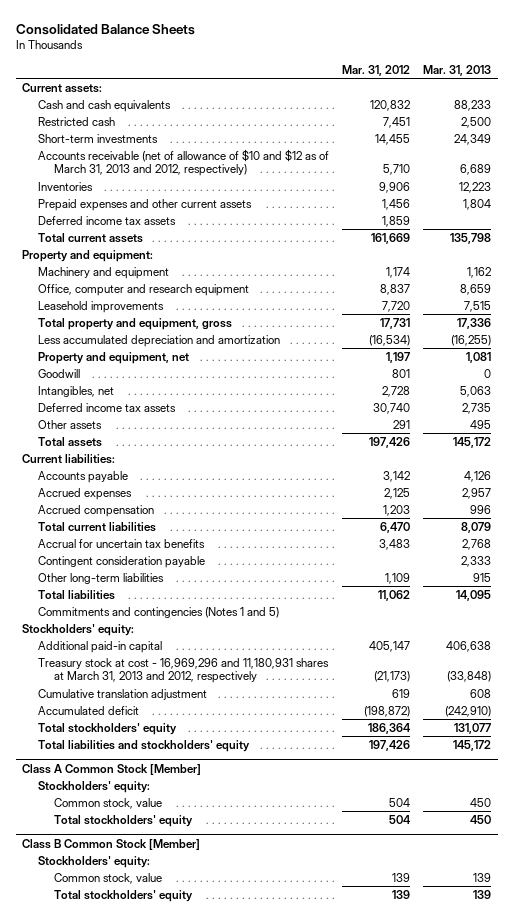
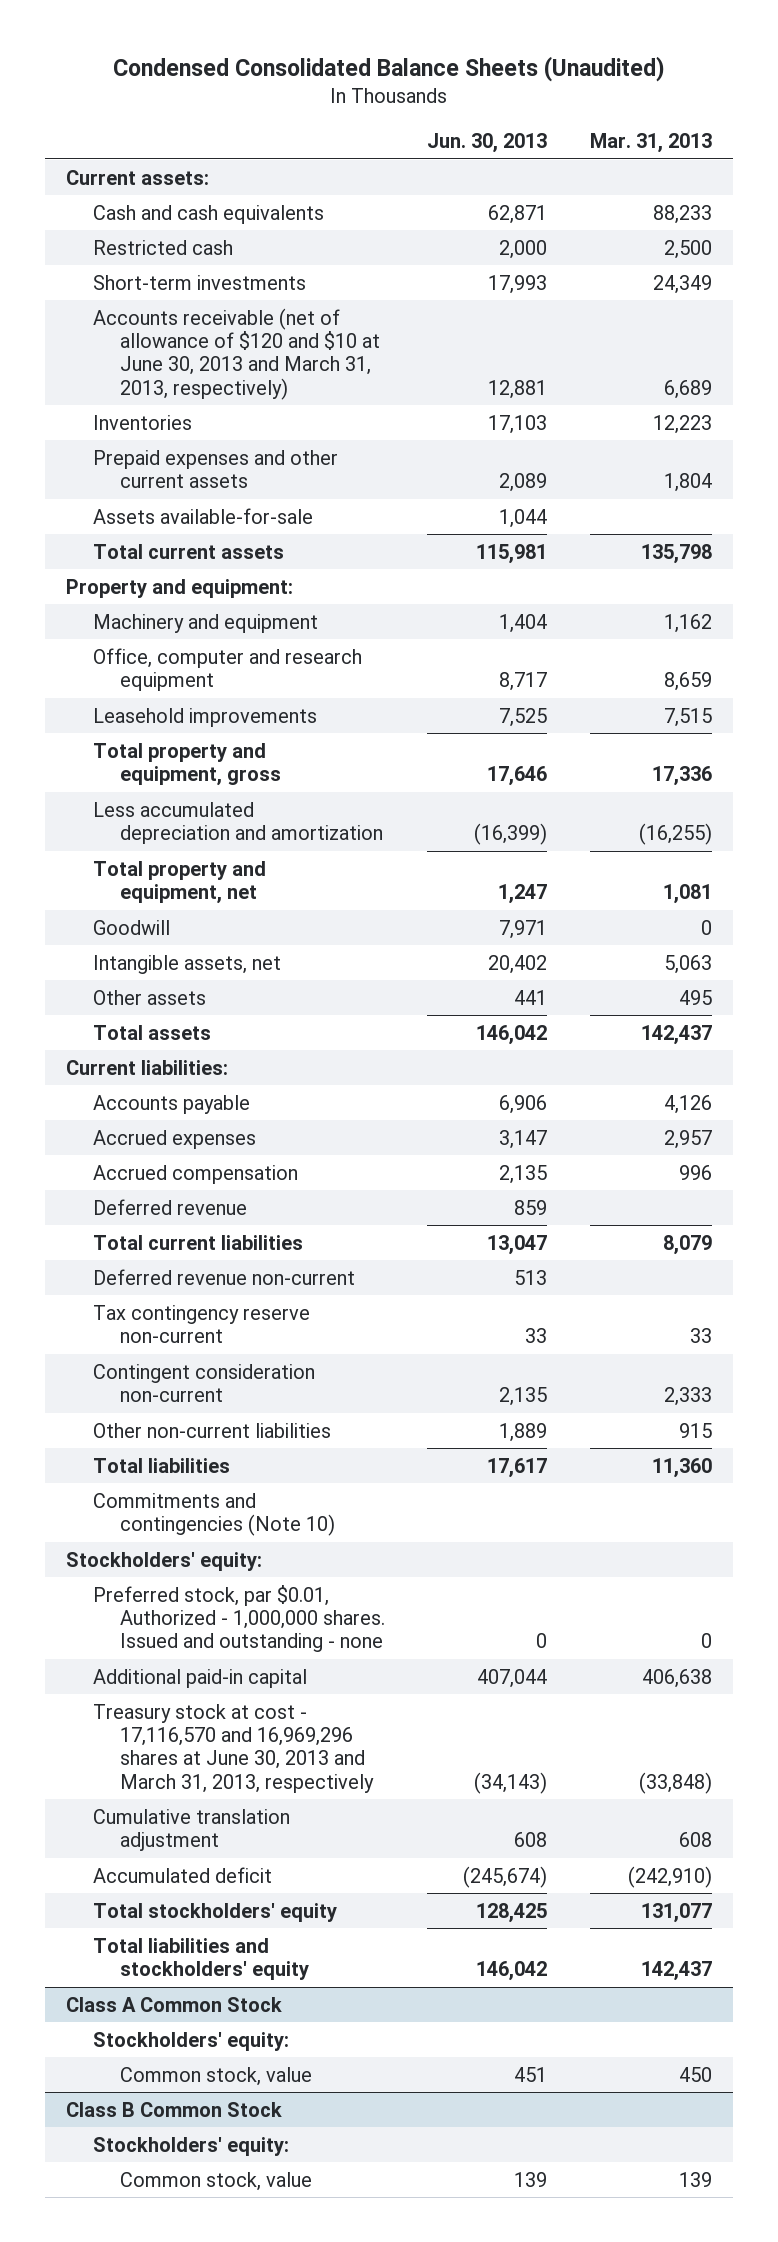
- Consolidated Balance Sheets
+ Condensed Consolidated Balance Sheets (Unaudited)
- | Mar. 31, 2012 | Mar. 31, 2013
+ | Jun. 30, 2013 | Mar. 31, 2013
- Accounts receivable (net of allowance of $10 and $12 as of March 31, 2013 and 2012, respectively) | 5,710 | 6,689
+ Accounts receivable (net of allowance of $120 and $10 at June 30, 2013 and March 31, 2013, respectively) | 12,881 | 6,689
- Deferred income tax assets | 1,859 |
+ Assets available-for-sale | 1,044 |
- Property and equipment, net | 1,197 | 1,081
+ Total property and equipment, net | 1,247 | 1,081
- Intangibles, net | 2,728 | 5,063
- Deferred income tax assets | 30,740 | 2,735
+ Intangible assets, net | 20,402 | 5,063
- Total assets | 197,426 | 145,172
+ Total assets | 146,042 | 142,437
+ Deferred revenue | 859 |
- Accrual for uncertain tax benefits | 3,483 | 2,768
- Contingent consideration payable | | 2,333
- Other long-term liabilities | 1,109 | 915
- Total liabilities | 11,062 | 14,095
- Commitments and contingencies (Notes 1 and 5)
+ Deferred revenue non-current | 513 |
+ Tax contingency reserve non-current | 33 | 33
+ Contingent consideration non-current | 2,135 | 2,333
+ Other non-current liabilities | 1,889 | 915
+ Total liabilities | 17,617 | 11,360
+ Commitments and contingencies (Note 10)
+ Preferred stock, par $0.01, Authorized - 1,000,000 shares. Issued and outstanding - none | 0 | 0
- Treasury stock at cost - 16,969,296 and 11,180,931 shares at March 31, 2013 and 2012, respectively | (21,173) | (33,848)
+ Treasury stock at cost - 17,116,570 and 16,969,296 shares at June 30, 2013 and March 31, 2013, respectively | (34,143) | (33,848)
- Total liabilities and stockholders' equity | 197,426 | 145,172
- Class A Common Stock [Member]
+ Total liabilities and stockholders' equity | 146,042 | 142,437
+ Class A Common Stock
- Total stockholders' equity | 504 | 450
- Class B Common Stock [Member]
+ Class B Common Stock
- Total stockholders' equity | 139 | 139

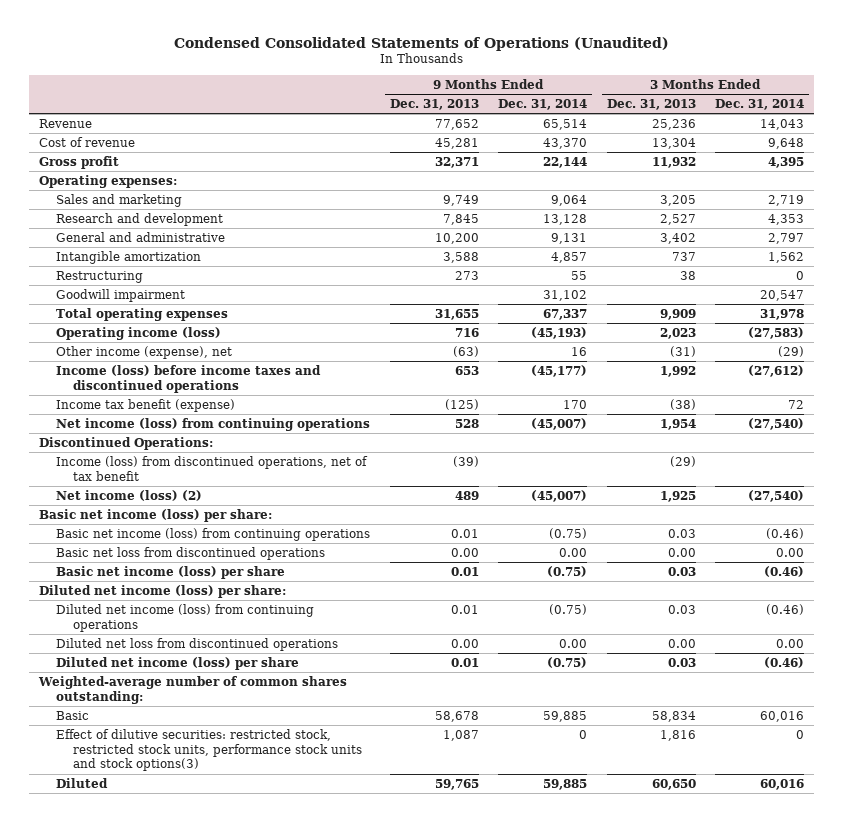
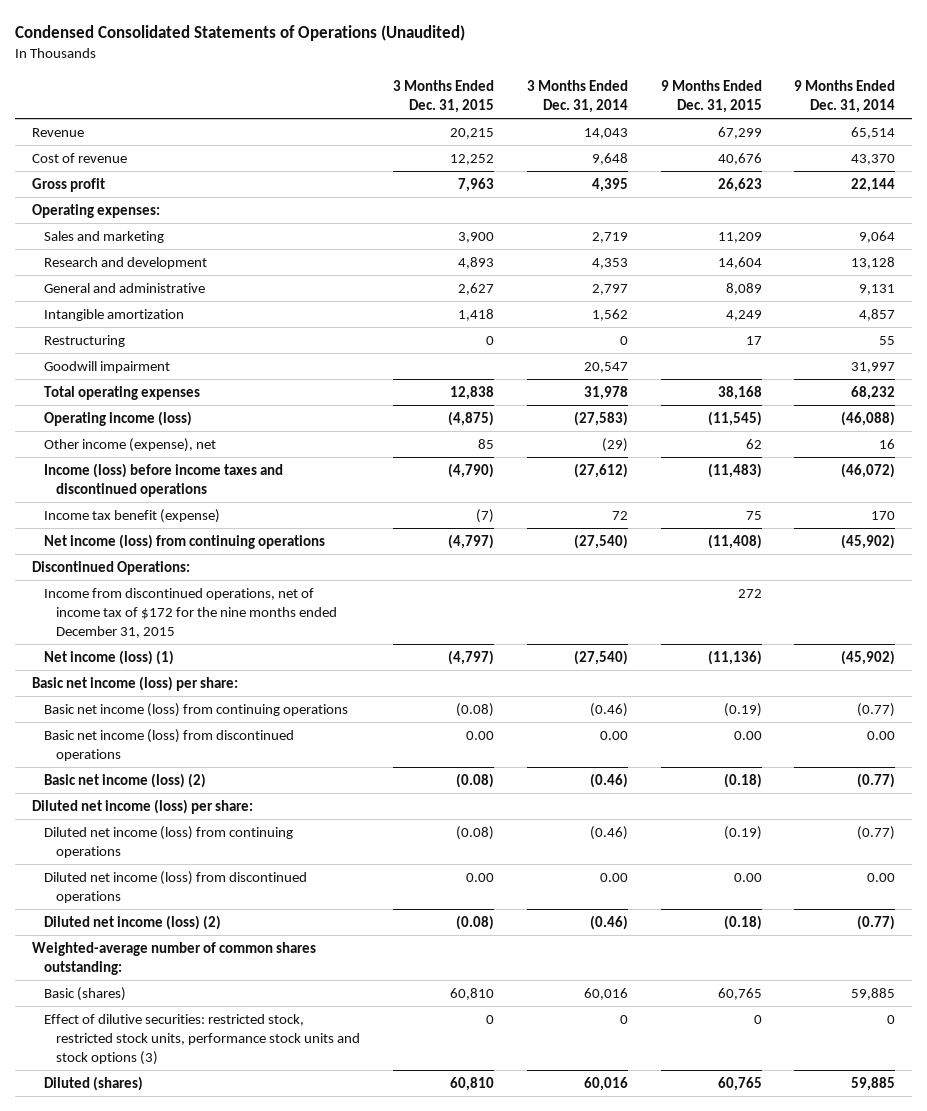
- | 9 Months Ended Dec. 31, 2013 | 9 Months Ended Dec. 31, 2014 | 3 Months Ended Dec. 31, 2013 | 3 Months Ended Dec. 31, 2014
+ | 3 Months Ended Dec. 31, 2015 | 3 Months Ended Dec. 31, 2014 | 9 Months Ended Dec. 31, 2015 | 9 Months Ended Dec. 31, 2014
- Goodwill impairment | | 31,102 | | 20,547
- Total operating expenses | 31,655 | 67,337 | 9,909 | 31,978
- Operating income (loss) | 716 | (45,193) | 2,023 | (27,583)
+ Goodwill impairment | | 20,547 | | 31,997
+ Total operating expenses | 12,838 | 31,978 | 38,168 | 68,232
+ Operating income (loss) | (4,875) | (27,583) | (11,545) | (46,088)
- Income (loss) before income taxes and discontinued operations | 653 | (45,177) | 1,992 | (27,612)
+ Income (loss) before income taxes and discontinued operations | (4,790) | (27,612) | (11,483) | (46,072)
- Net income (loss) from continuing operations | 528 | (45,007) | 1,954 | (27,540)
+ Net income (loss) from continuing operations | (4,797) | (27,540) | (11,408) | (45,902)
- Income (loss) from discontinued operations, net of tax benefit | (39) | | (29) |
- Net income (loss) (2) | 489 | (45,007) | 1,925 | (27,540)
+ Income from discontinued operations, net of income tax of $172 for the nine months ended December 31, 2015 | | | 272 |
+ Net income (loss) (1) | (4,797) | (27,540) | (11,136) | (45,902)
- Basic net income (loss) from continuing operations | 0.01 | (0.75) | 0.03 | (0.46)
- Basic net loss from discontinued operations | 0.00 | 0.00 | 0.00 | 0.00
- Basic net income (loss) per share | 0.01 | (0.75) | 0.03 | (0.46)
+ Basic net income (loss) from continuing operations | (0.08) | (0.46) | (0.19) | (0.77)
+ Basic net income (loss) from discontinued operations | 0.00 | 0.00 | 0.00 | 0.00
+ Basic net income (loss) (2) | (0.08) | (0.46) | (0.18) | (0.77)
- Diluted net income (loss) from continuing operations | 0.01 | (0.75) | 0.03 | (0.46)
- Diluted net loss from discontinued operations | 0.00 | 0.00 | 0.00 | 0.00
- Diluted net income (loss) per share | 0.01 | (0.75) | 0.03 | (0.46)
+ Diluted net income (loss) from continuing operations | (0.08) | (0.46) | (0.19) | (0.77)
+ Diluted net income (loss) from discontinued operations | 0.00 | 0.00 | 0.00 | 0.00
+ Diluted net income (loss) (2) | (0.08) | (0.46) | (0.18) | (0.77)
- Basic | 58,678 | 59,885 | 58,834 | 60,016
- Effect of dilutive securities: restricted stock, restricted stock units, performance stock units and stock options(3) | 1,087 | 0 | 1,816 | 0
- Diluted | 59,765 | 59,885 | 60,650 | 60,016
+ Basic (shares) | 60,810 | 60,016 | 60,765 | 59,885
+ Effect of dilutive securities: restricted stock, restricted stock units, performance stock units and stock options (3) | 0 | 0 | 0 | 0
+ Diluted (shares) | 60,810 | 60,016 | 60,765 | 59,885

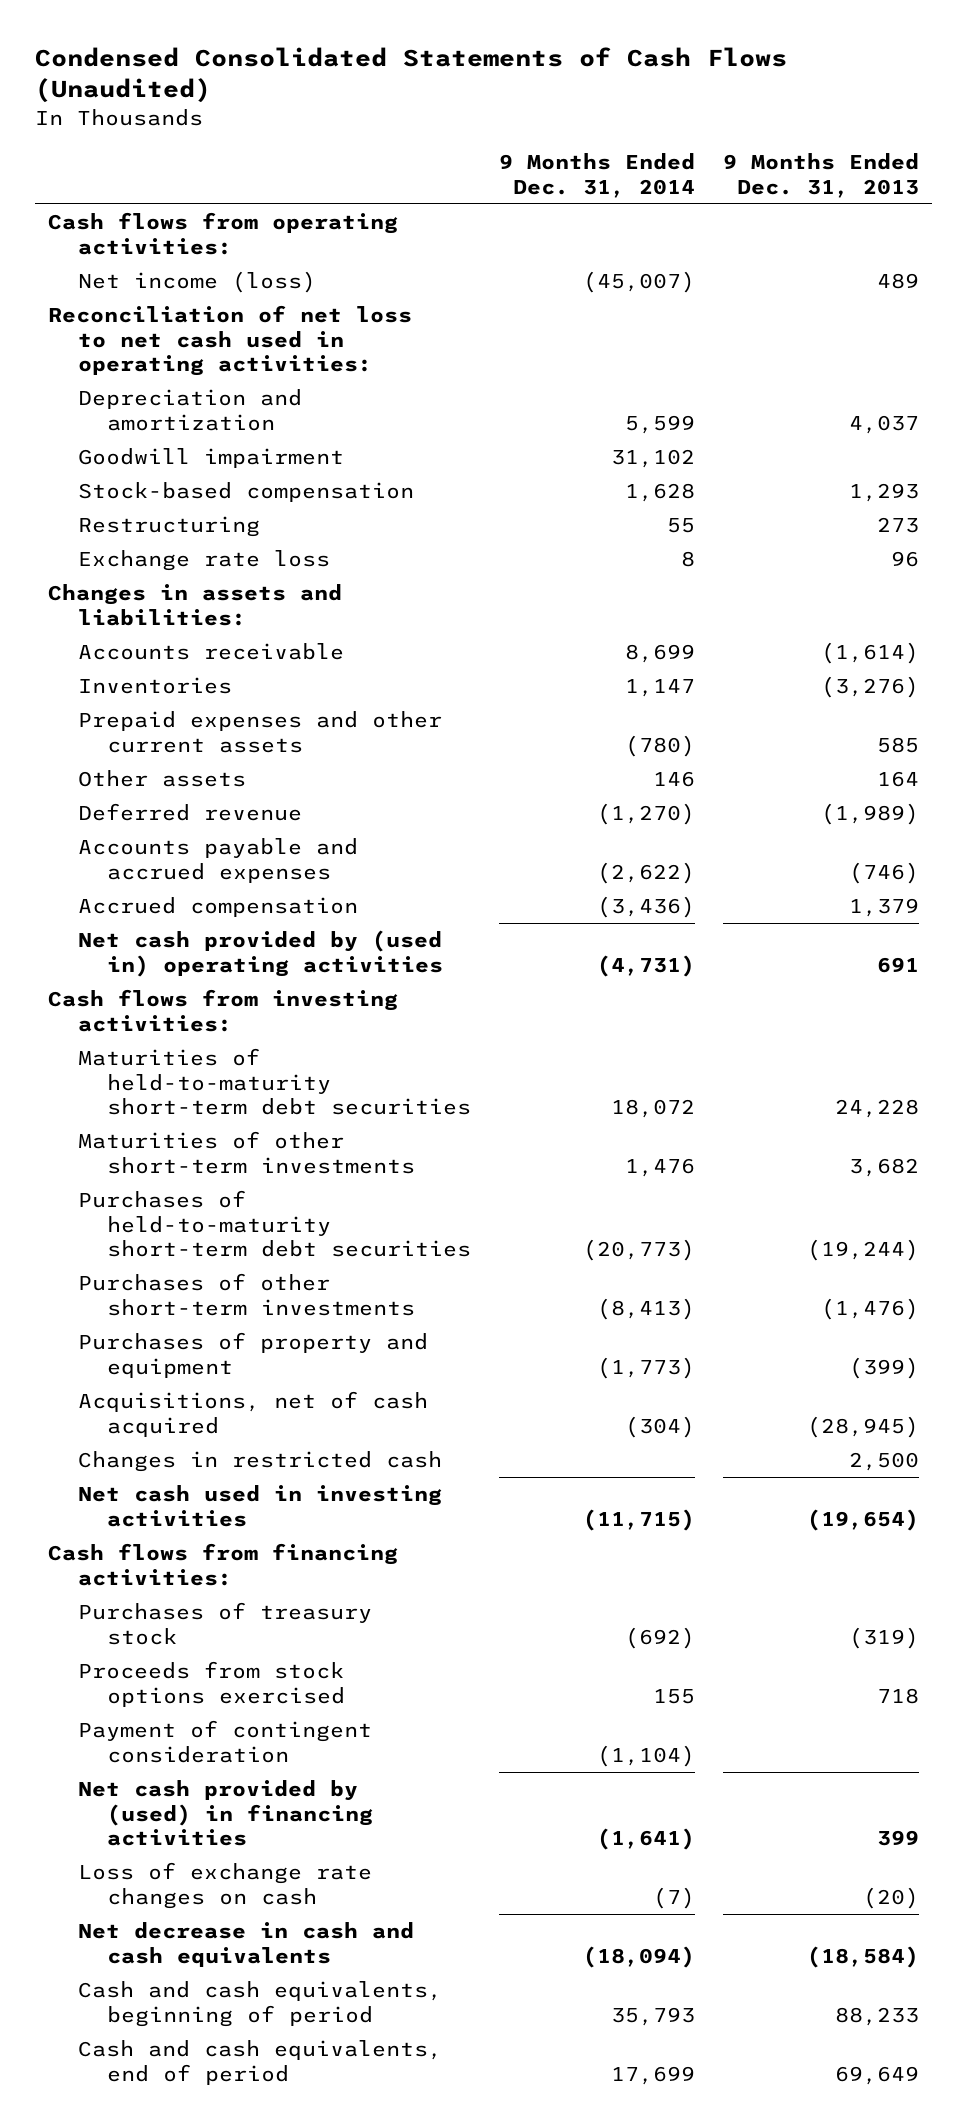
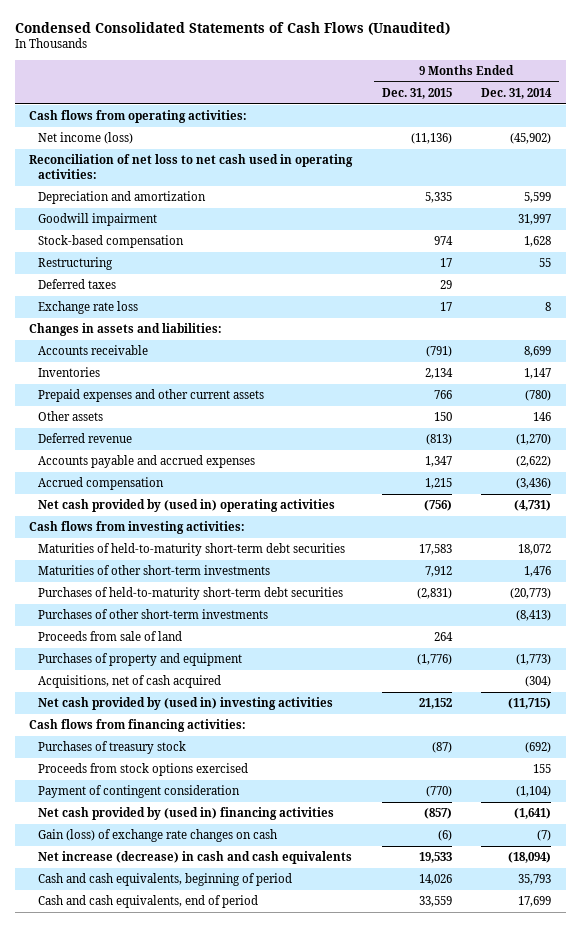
- | 9 Months Ended Dec. 31, 2014 | 9 Months Ended Dec. 31, 2013
+ | 9 Months Ended Dec. 31, 2015 | 9 Months Ended Dec. 31, 2014
- Net income (loss) | (45,007) | 489
+ Net income (loss) | (11,136) | (45,902)
- Goodwill impairment | 31,102 |
+ Goodwill impairment | | 31,997
+ Deferred taxes | 29 |
+ Proceeds from sale of land | 264 |
- Changes in restricted cash | | 2,500
- Net cash used in investing activities | (11,715) | (19,654)
+ Net cash provided by (used in) investing activities | 21,152 | (11,715)
- Net cash provided by (used) in financing activities | (1,641) | 399
- Loss of exchange rate changes on cash | (7) | (20)
- Net decrease in cash and cash equivalents | (18,094) | (18,584)
+ Net cash provided by (used in) financing activities | (857) | (1,641)
+ Gain (loss) of exchange rate changes on cash | (6) | (7)
+ Net increase (decrease) in cash and cash equivalents | 19,533 | (18,094)

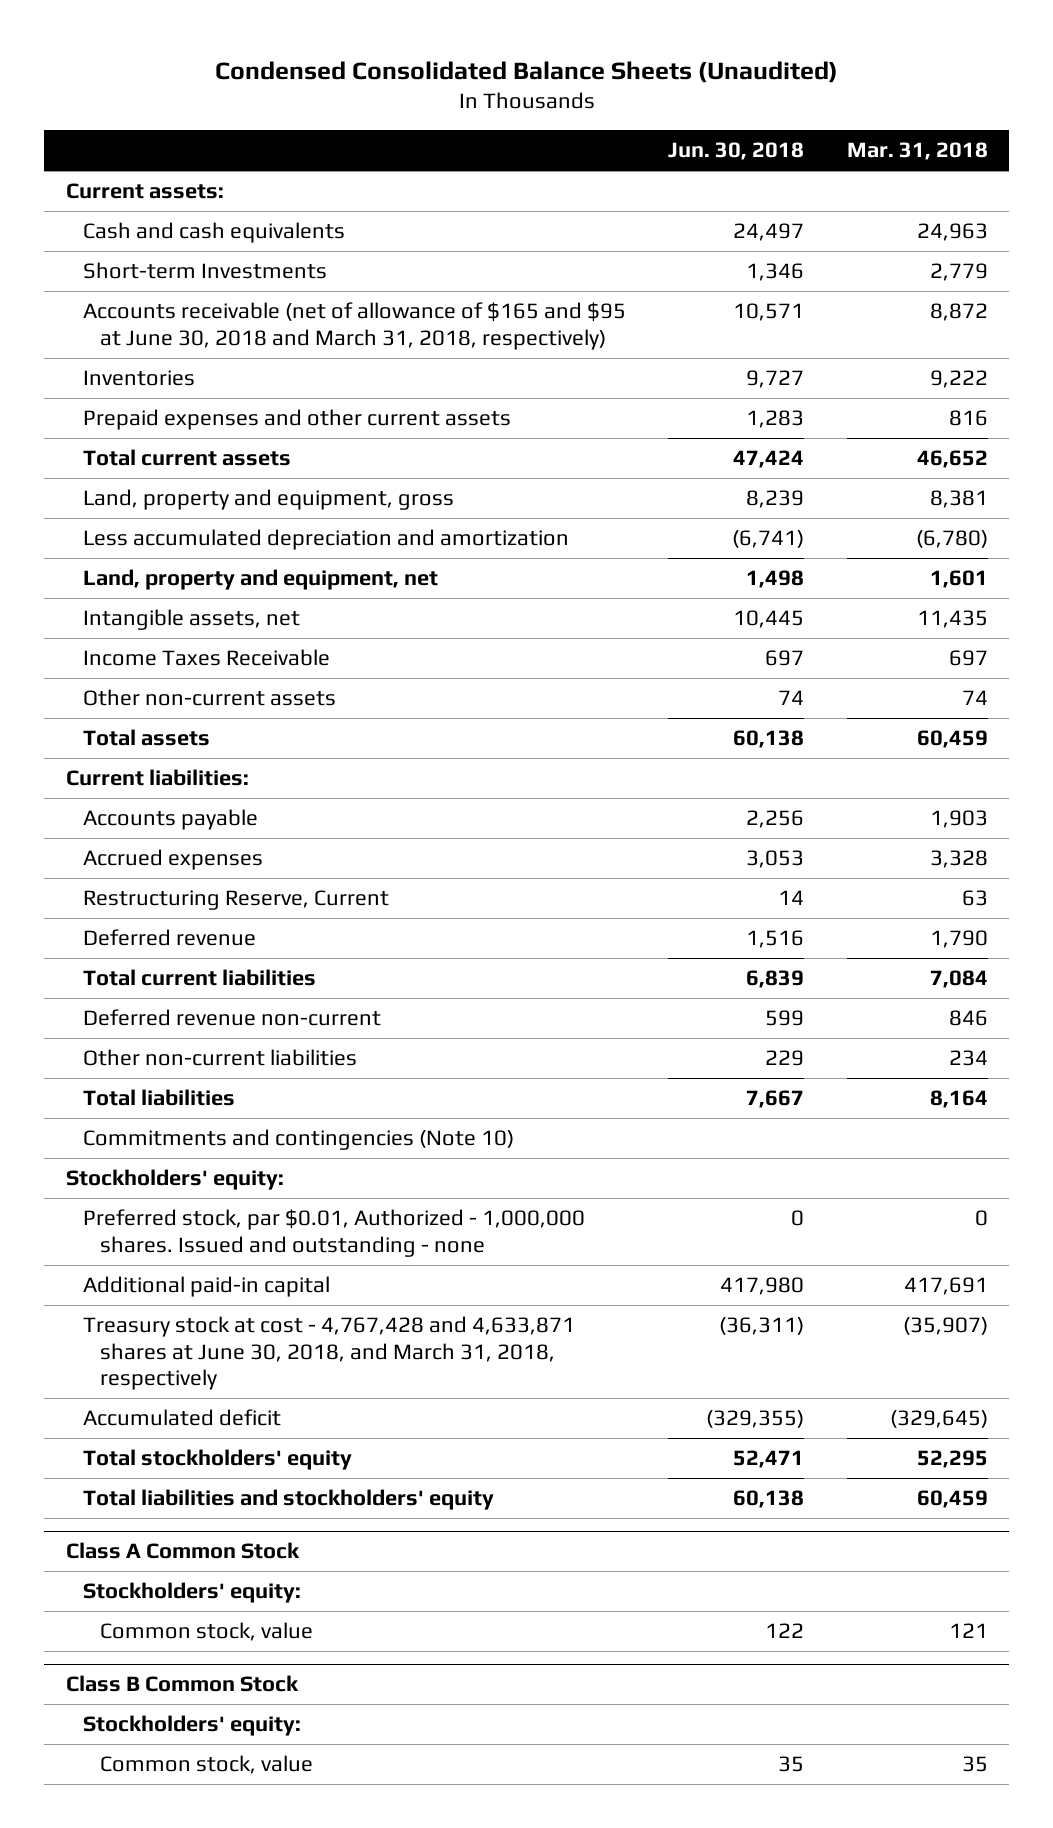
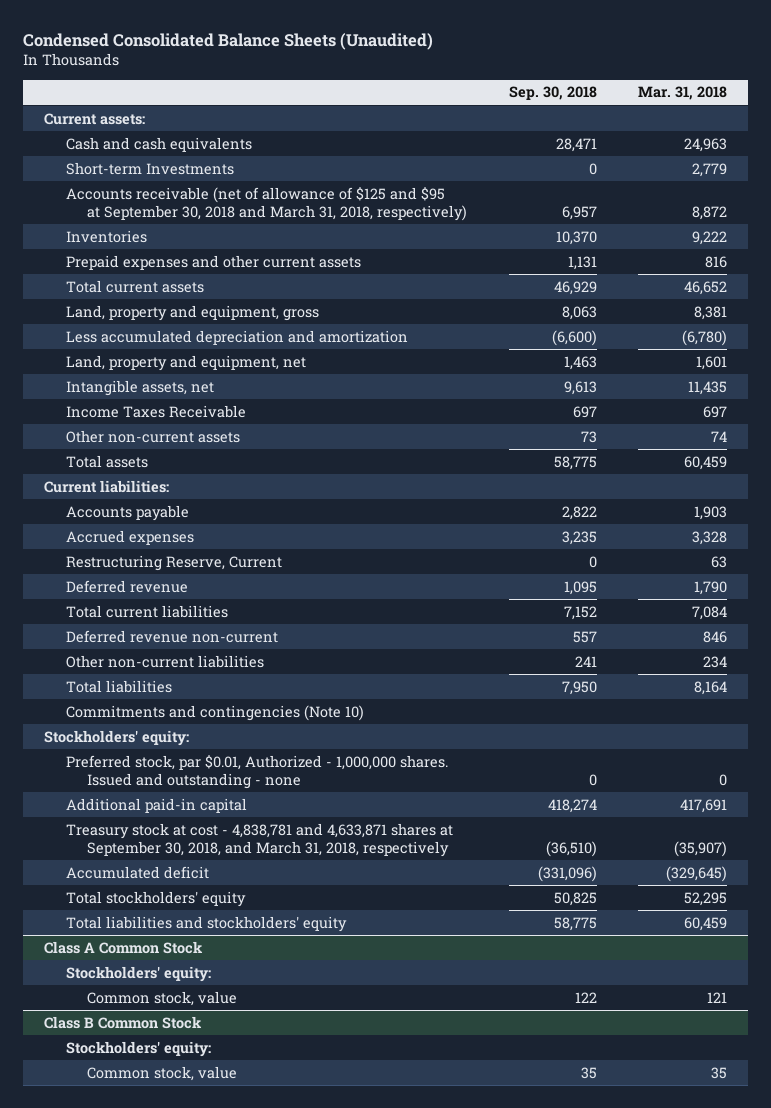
- | Jun. 30, 2018 | Mar. 31, 2018
+ | Sep. 30, 2018 | Mar. 31, 2018
- Accounts receivable (net of allowance of $165 and $95 at June 30, 2018 and March 31, 2018, respectively) | 10,571 | 8,872
+ Accounts receivable (net of allowance of $125 and $95 at September 30, 2018 and March 31, 2018, respectively) | 6,957 | 8,872
- Treasury stock at cost - 4,767,428 and 4,633,871 shares at June 30, 2018, and March 31, 2018, respectively | (36,311) | (35,907)
+ Treasury stock at cost - 4,838,781 and 4,633,871 shares at September 30, 2018, and March 31, 2018, respectively | (36,510) | (35,907)

